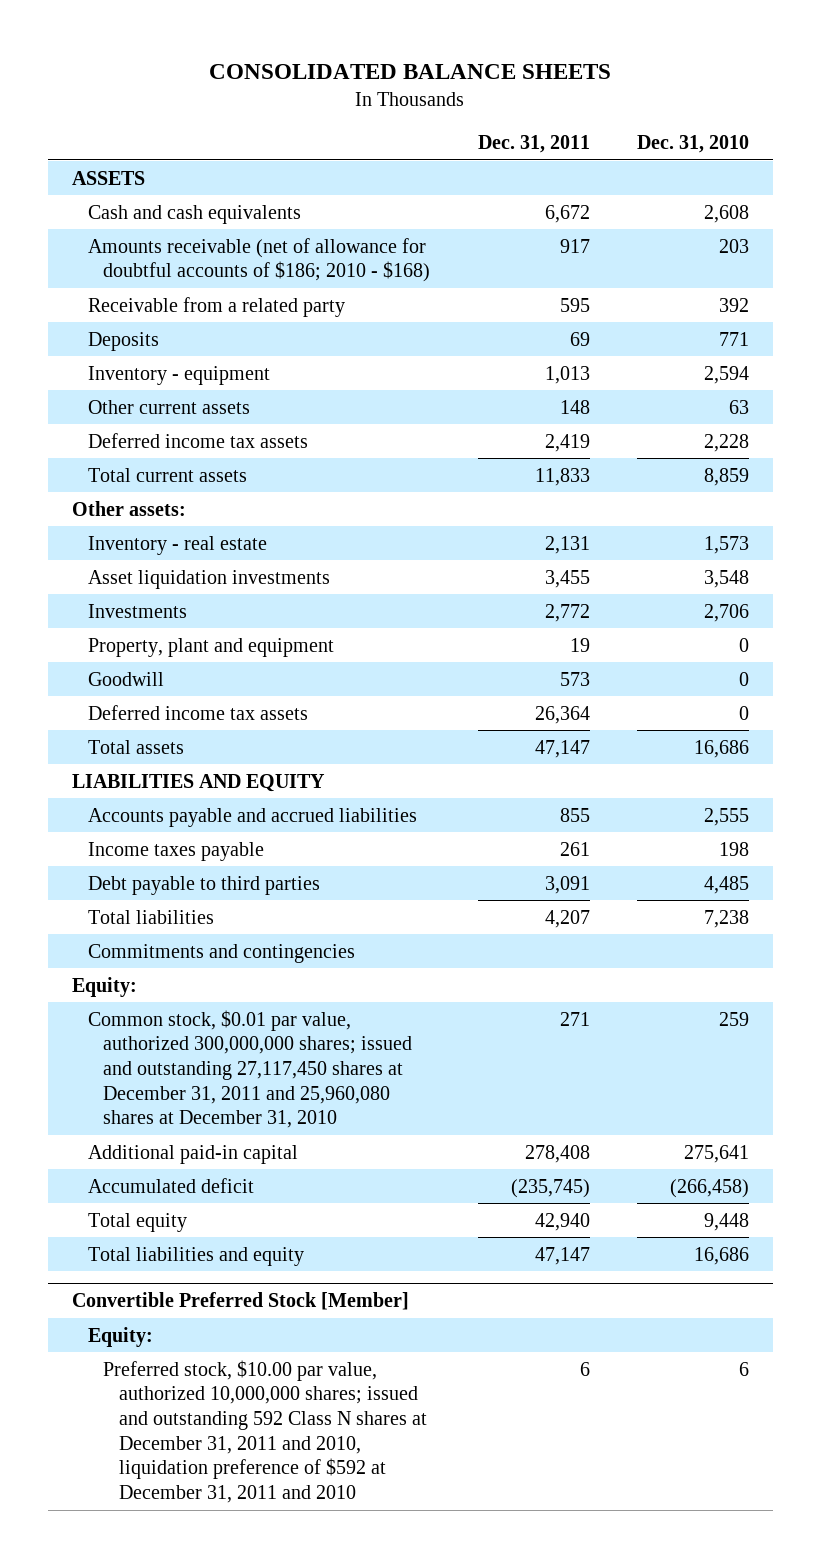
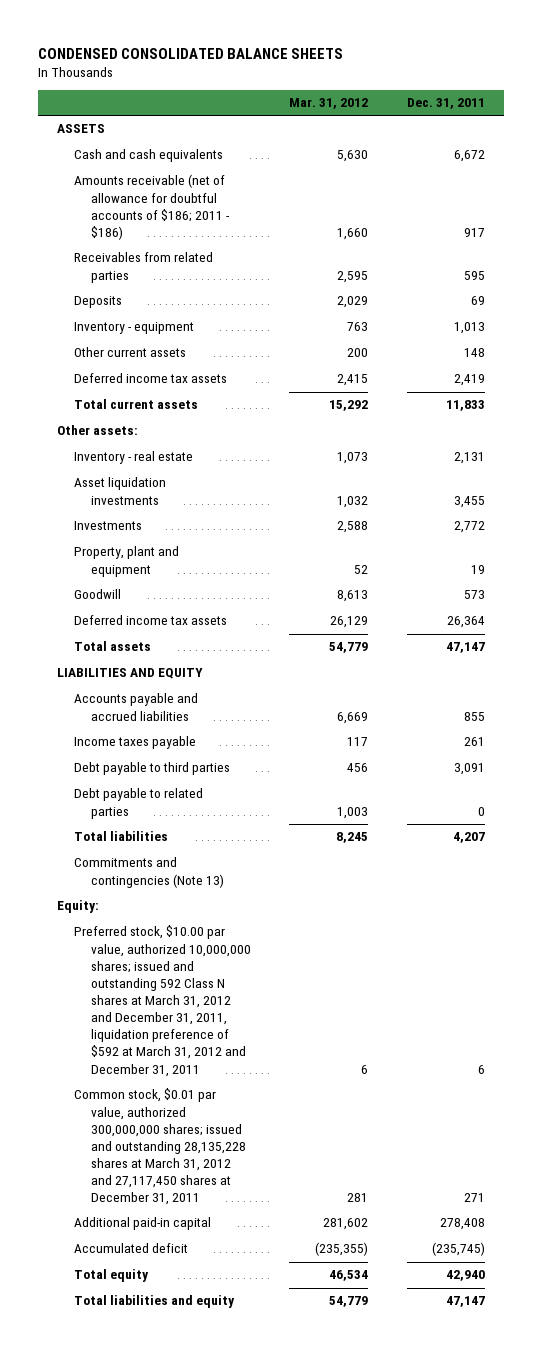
- CONSOLIDATED BALANCE SHEETS
+ CONDENSED CONSOLIDATED BALANCE SHEETS
- | Dec. 31, 2011 | Dec. 31, 2010
+ | Mar. 31, 2012 | Dec. 31, 2011
- Amounts receivable (net of allowance for doubtful accounts of $186; 2010 - $168) | 917 | 203
- Receivable from a related party | 595 | 392
+ Amounts receivable (net of allowance for doubtful accounts of $186; 2011 - $186) | 1,660 | 917
+ Receivables from related parties | 2,595 | 595
+ Debt payable to related parties | 1,003 | 0
- Commitments and contingencies
+ Commitments and contingencies (Note 13)
- Common stock, $0.01 par value, authorized 300,000,000 shares; issued and outstanding 27,117,450 shares at December 31, 2011 and 25,960,080 shares at December 31, 2010 | 271 | 259
+ Preferred stock, $10.00 par value, authorized 10,000,000 shares; issued and outstanding 592 Class N shares at March 31, 2012 and December 31, 2011, liquidation preference of $592 at March 31, 2012 and December 31, 2011 | 6 | 6
+ Common stock, $0.01 par value, authorized 300,000,000 shares; issued and outstanding 28,135,228 shares at March 31, 2012 and 27,117,450 shares at December 31, 2011 | 281 | 271
- Convertible Preferred Stock [Member]
- Equity:
- Preferred stock, $10.00 par value, authorized 10,000,000 shares; issued and outstanding 592 Class N shares at December 31, 2011 and 2010, liquidation preference of $592 at December 31, 2011 and 2010 | 6 | 6

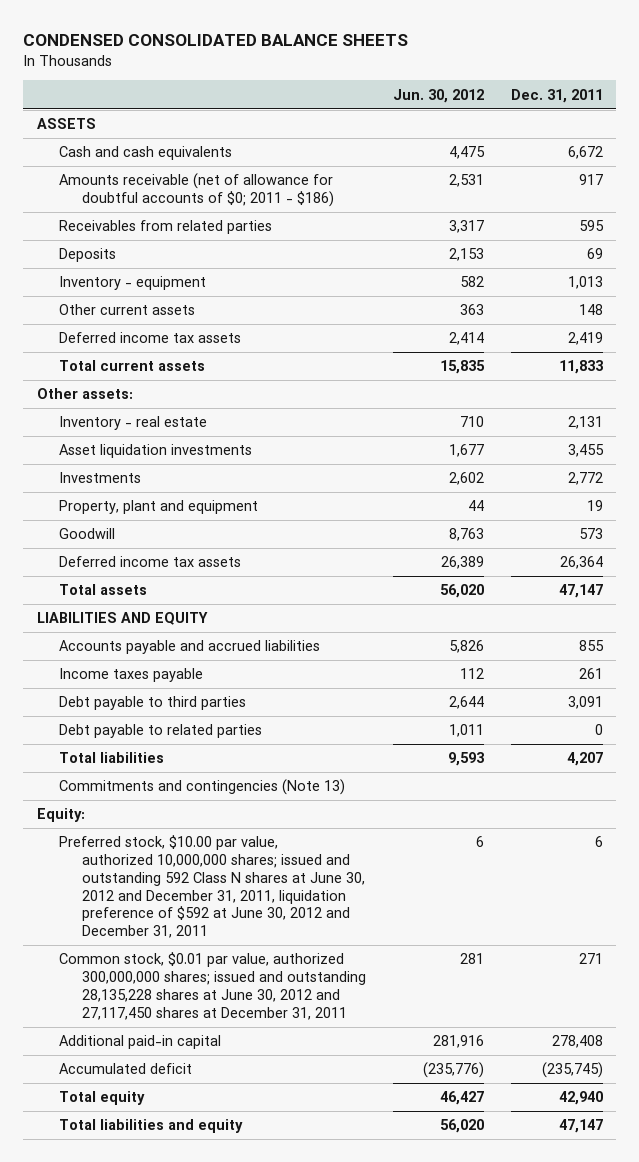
- | Mar. 31, 2012 | Dec. 31, 2011
+ | Jun. 30, 2012 | Dec. 31, 2011
- Amounts receivable (net of allowance for doubtful accounts of $186; 2011 - $186) | 1,660 | 917
+ Amounts receivable (net of allowance for doubtful accounts of $0; 2011 - $186) | 2,531 | 917
- Preferred stock, $10.00 par value, authorized 10,000,000 shares; issued and outstanding 592 Class N shares at March 31, 2012 and December 31, 2011, liquidation preference of $592 at March 31, 2012 and December 31, 2011 | 6 | 6
- Common stock, $0.01 par value, authorized 300,000,000 shares; issued and outstanding 28,135,228 shares at March 31, 2012 and 27,117,450 shares at December 31, 2011 | 281 | 271
+ Preferred stock, $10.00 par value, authorized 10,000,000 shares; issued and outstanding 592 Class N shares at June 30, 2012 and December 31, 2011, liquidation preference of $592 at June 30, 2012 and December 31, 2011 | 6 | 6
+ Common stock, $0.01 par value, authorized 300,000,000 shares; issued and outstanding 28,135,228 shares at June 30, 2012 and 27,117,450 shares at December 31, 2011 | 281 | 271

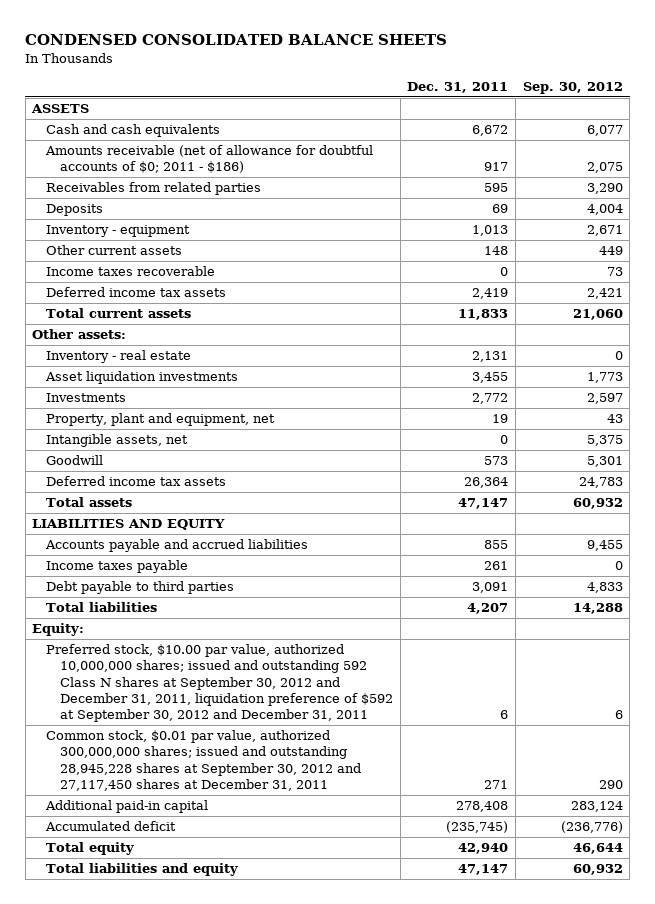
- | Jun. 30, 2012 | Dec. 31, 2011
+ | Dec. 31, 2011 | Sep. 30, 2012
+ Income taxes recoverable | 0 | 73
- Property, plant and equipment | 44 | 19
+ Property, plant and equipment, net | 19 | 43
+ Intangible assets, net | 0 | 5,375
- Debt payable to related parties | 1,011 | 0
- Commitments and contingencies (Note 13)
- Preferred stock, $10.00 par value, authorized 10,000,000 shares; issued and outstanding 592 Class N shares at June 30, 2012 and December 31, 2011, liquidation preference of $592 at June 30, 2012 and December 31, 2011 | 6 | 6
- Common stock, $0.01 par value, authorized 300,000,000 shares; issued and outstanding 28,135,228 shares at June 30, 2012 and 27,117,450 shares at December 31, 2011 | 281 | 271
+ Preferred stock, $10.00 par value, authorized 10,000,000 shares; issued and outstanding 592 Class N shares at September 30, 2012 and December 31, 2011, liquidation preference of $592 at September 30, 2012 and December 31, 2011 | 6 | 6
+ Common stock, $0.01 par value, authorized 300,000,000 shares; issued and outstanding 28,945,228 shares at September 30, 2012 and 27,117,450 shares at December 31, 2011 | 271 | 290

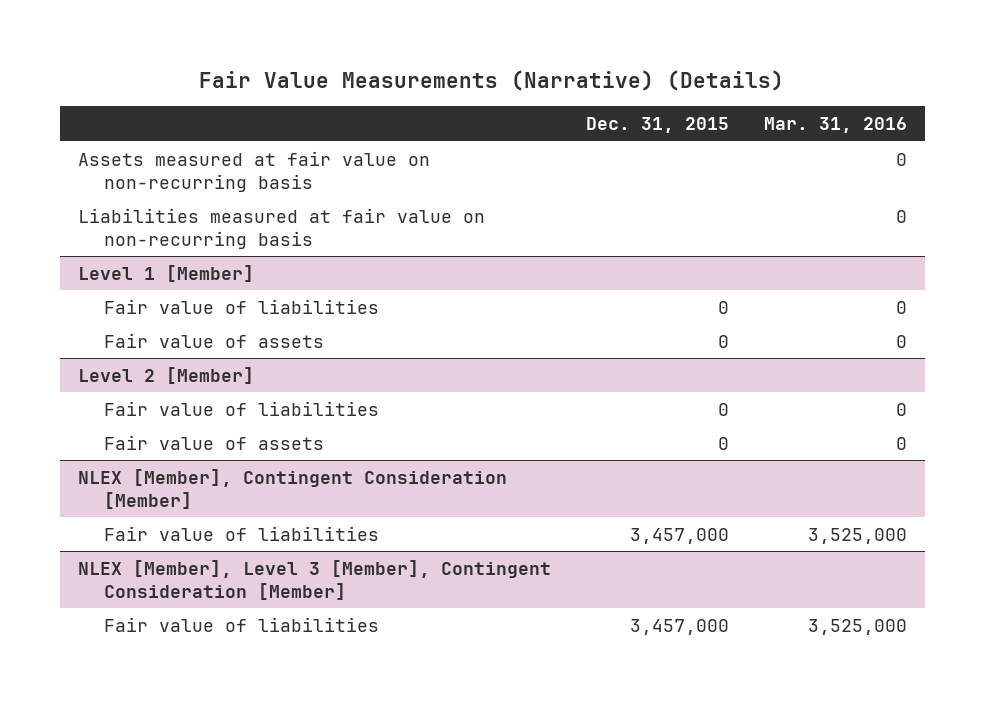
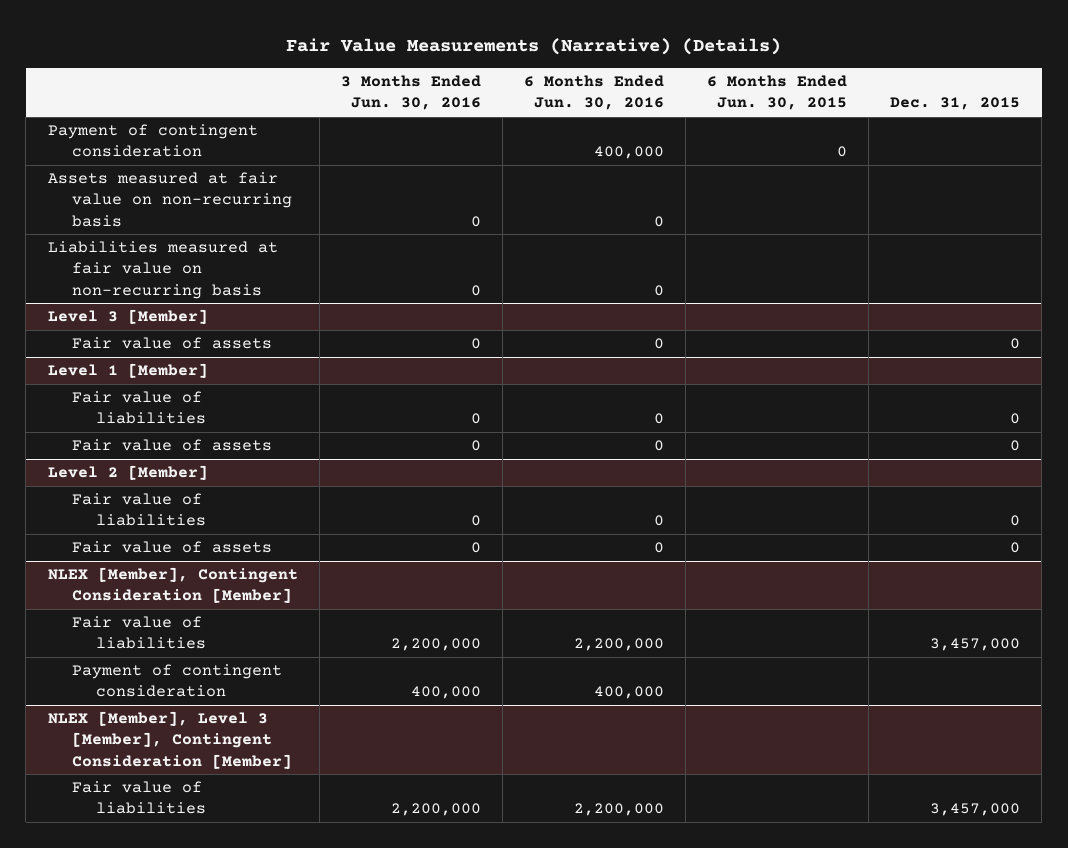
- | Dec. 31, 2015 | Mar. 31, 2016
+ | 3 Months Ended Jun. 30, 2016 | 6 Months Ended Jun. 30, 2016 | 6 Months Ended Jun. 30, 2015 | Dec. 31, 2015
+ Payment of contingent consideration | | 400,000 | 0 |
+ Level 3 [Member]
+ Fair value of assets | 0 | 0 | | 0
@ NLEX [Member], Contingent Consideration [Member]
+ Payment of contingent consideration | 400,000 | 400,000 | |

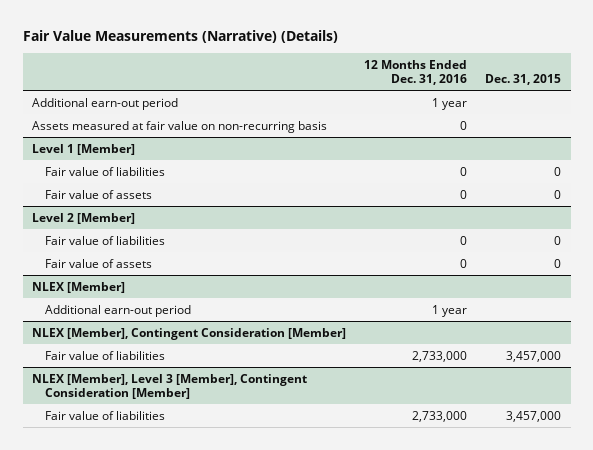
- | 3 Months Ended Jun. 30, 2016 | 6 Months Ended Jun. 30, 2016 | 6 Months Ended Jun. 30, 2015 | Dec. 31, 2015
+ | 12 Months Ended Dec. 31, 2016 | Dec. 31, 2015
- Payment of contingent consideration | | 400,000 | 0 |
+ Additional earn-out period | 1 year |
- Liabilities measured at fair value on non-recurring basis | 0 | 0 | |
- Level 3 [Member]
- Fair value of assets | 0 | 0 | | 0
+ NLEX [Member]
+ Additional earn-out period | 1 year |
@ NLEX [Member], Contingent Consideration [Member]
- Payment of contingent consideration | 400,000 | 400,000 | |

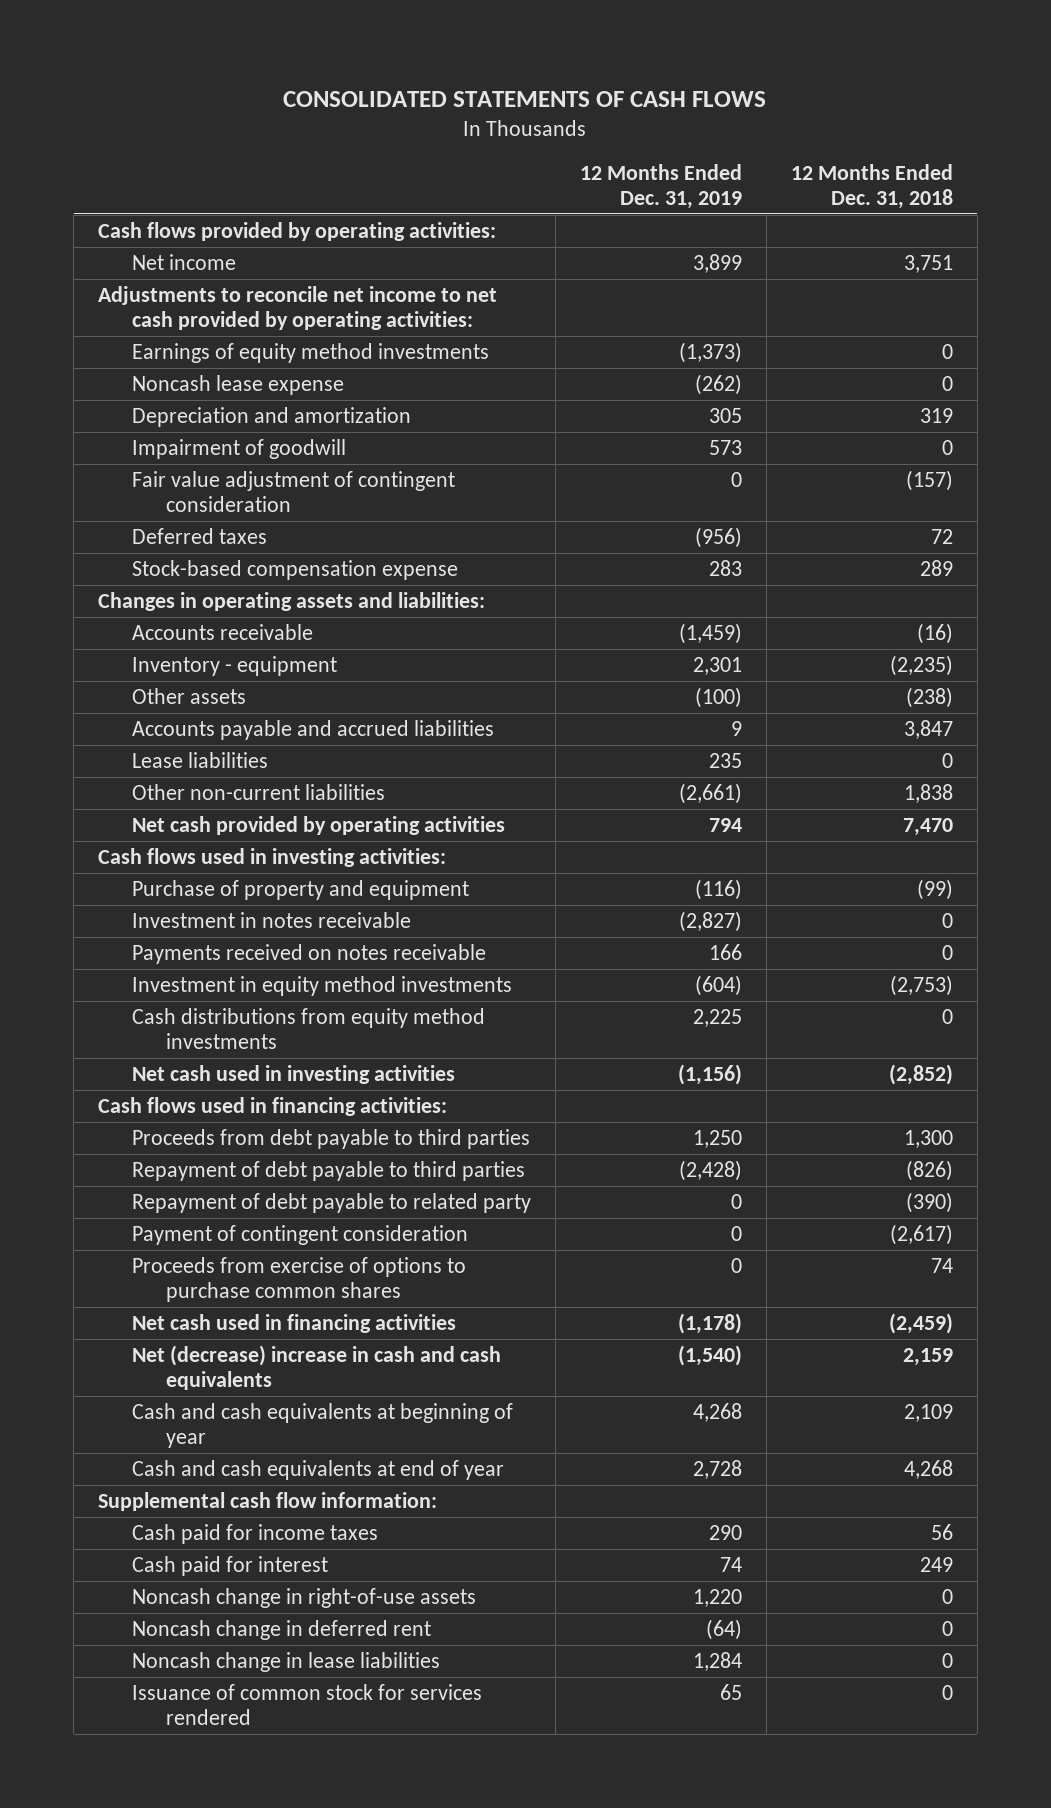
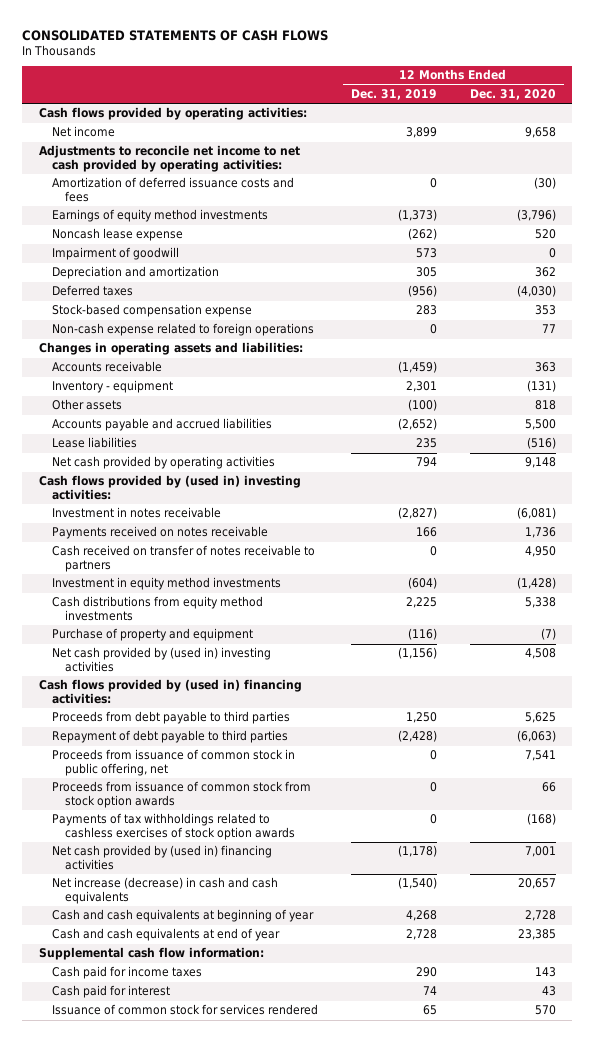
- | 12 Months Ended Dec. 31, 2019 | 12 Months Ended Dec. 31, 2018
+ | 12 Months Ended Dec. 31, 2019 | 12 Months Ended Dec. 31, 2020
+ Amortization of deferred issuance costs and fees | 0 | (30)
- Fair value adjustment of contingent consideration | 0 | (157)
moved down: Depreciation and amortization | 305 | 362
+ Non-cash expense related to foreign operations | 0 | 77
- Accounts payable and accrued liabilities | 9 | 3,847
+ Accounts payable and accrued liabilities | (2,652) | 5,500
- Other non-current liabilities | (2,661) | 1,838
- Cash flows used in investing activities:
+ Cash flows provided by (used in) investing activities:
+ Cash received on transfer of notes receivable to partners | 0 | 4,950
- Net cash used in investing activities | (1,156) | (2,852)
- Cash flows used in financing activities:
moved down: Purchase of property and equipment | (116) | (7)
+ Net cash provided by (used in) investing activities | (1,156) | 4,508
+ Cash flows provided by (used in) financing activities:
- Repayment of debt payable to related party | 0 | (390)
- Payment of contingent consideration | 0 | (2,617)
- Proceeds from exercise of options to purchase common shares | 0 | 74
- Net cash used in financing activities | (1,178) | (2,459)
- Net (decrease) increase in cash and cash equivalents | (1,540) | 2,159
+ Proceeds from issuance of common stock in public offering, net | 0 | 7,541
+ Proceeds from issuance of common stock from stock option awards | 0 | 66
+ Payments of tax withholdings related to cashless exercises of stock option awards | 0 | (168)
+ Net cash provided by (used in) financing activities | (1,178) | 7,001
+ Net increase (decrease) in cash and cash equivalents | (1,540) | 20,657
- Noncash change in right-of-use assets | 1,220 | 0
- Noncash change in deferred rent | (64) | 0
- Noncash change in lease liabilities | 1,284 | 0

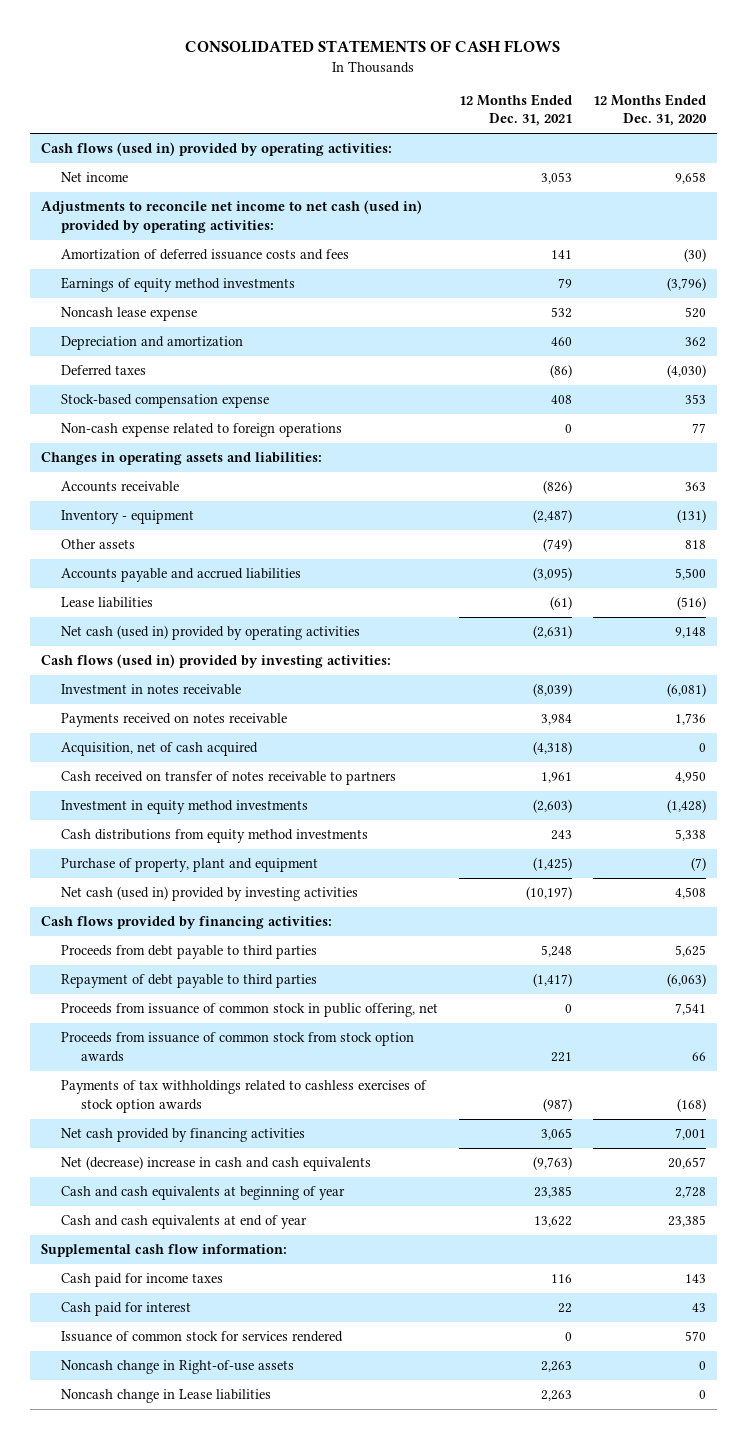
- | 12 Months Ended Dec. 31, 2019 | 12 Months Ended Dec. 31, 2020
+ | 12 Months Ended Dec. 31, 2021 | 12 Months Ended Dec. 31, 2020
- Cash flows provided by operating activities:
+ Cash flows (used in) provided by operating activities:
- Adjustments to reconcile net income to net cash provided by operating activities:
+ Adjustments to reconcile net income to net cash (used in) provided by operating activities:
- Impairment of goodwill | 573 | 0
- Net cash provided by operating activities | 794 | 9,148
- Cash flows provided by (used in) investing activities:
+ Net cash (used in) provided by operating activities | (2,631) | 9,148
+ Cash flows (used in) provided by investing activities:
+ Acquisition, net of cash acquired | (4,318) | 0
- Purchase of property and equipment | (116) | (7)
- Net cash provided by (used in) investing activities | (1,156) | 4,508
- Cash flows provided by (used in) financing activities:
+ Purchase of property, plant and equipment | (1,425) | (7)
+ Net cash (used in) provided by investing activities | (10,197) | 4,508
+ Cash flows provided by financing activities:
- Net cash provided by (used in) financing activities | (1,178) | 7,001
- Net increase (decrease) in cash and cash equivalents | (1,540) | 20,657
+ Net cash provided by financing activities | 3,065 | 7,001
+ Net (decrease) increase in cash and cash equivalents | (9,763) | 20,657
+ Noncash change in Right-of-use assets | 2,263 | 0
+ Noncash change in Lease liabilities | 2,263 | 0

